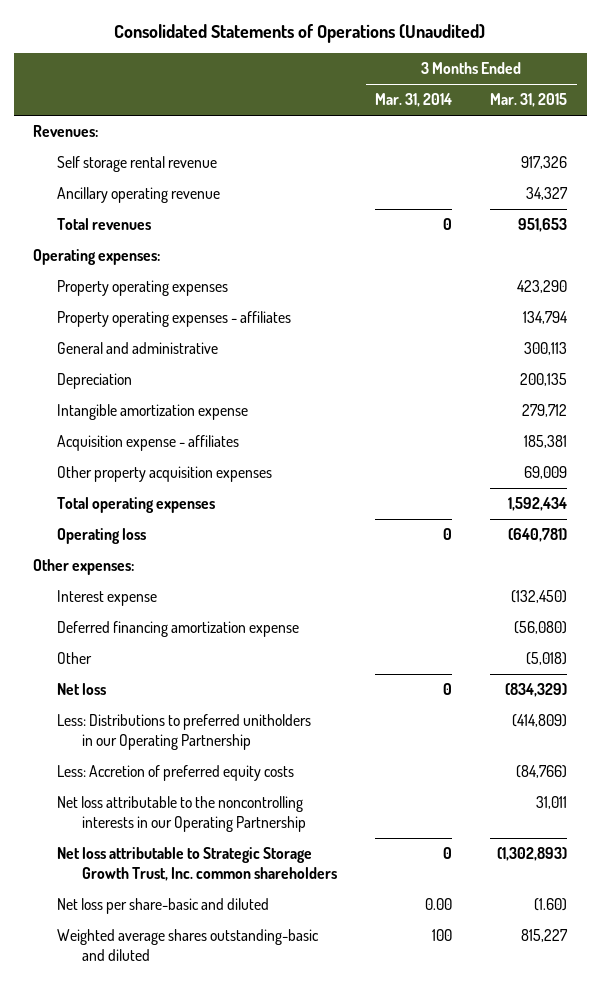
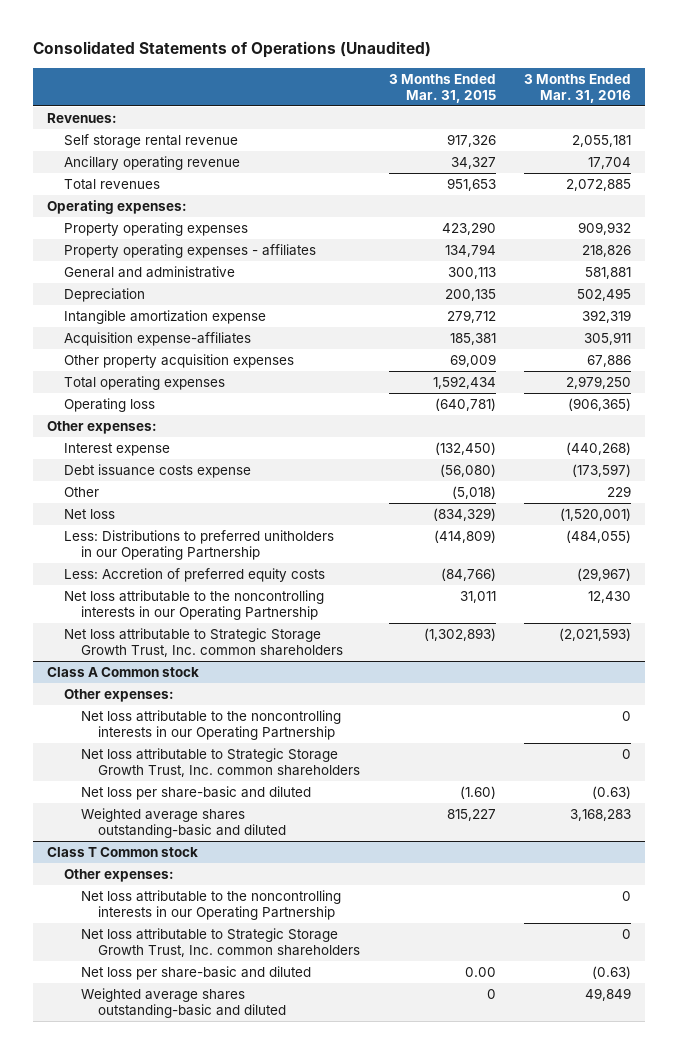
- | 3 Months Ended Mar. 31, 2014 | 3 Months Ended Mar. 31, 2015
+ | 3 Months Ended Mar. 31, 2015 | 3 Months Ended Mar. 31, 2016
- Acquisition expense - affiliates | | 185,381
+ Acquisition expense-affiliates | 185,381 | 305,911
- Deferred financing amortization expense | | (56,080)
+ Debt issuance costs expense | (56,080) | (173,597)
+ Class A Common stock
+ Other expenses:
+ Net loss attributable to the noncontrolling interests in our Operating Partnership | | 0
+ Net loss attributable to Strategic Storage Growth Trust, Inc. common shareholders | | 0
+ Class T Common stock
+ Other expenses:
+ Net loss attributable to the noncontrolling interests in our Operating Partnership | | 0
+ Net loss attributable to Strategic Storage Growth Trust, Inc. common shareholders | | 0
+ Net loss per share-basic and diluted | 0.00 | (0.63)
+ Weighted average shares outstanding-basic and diluted | 0 | 49,849

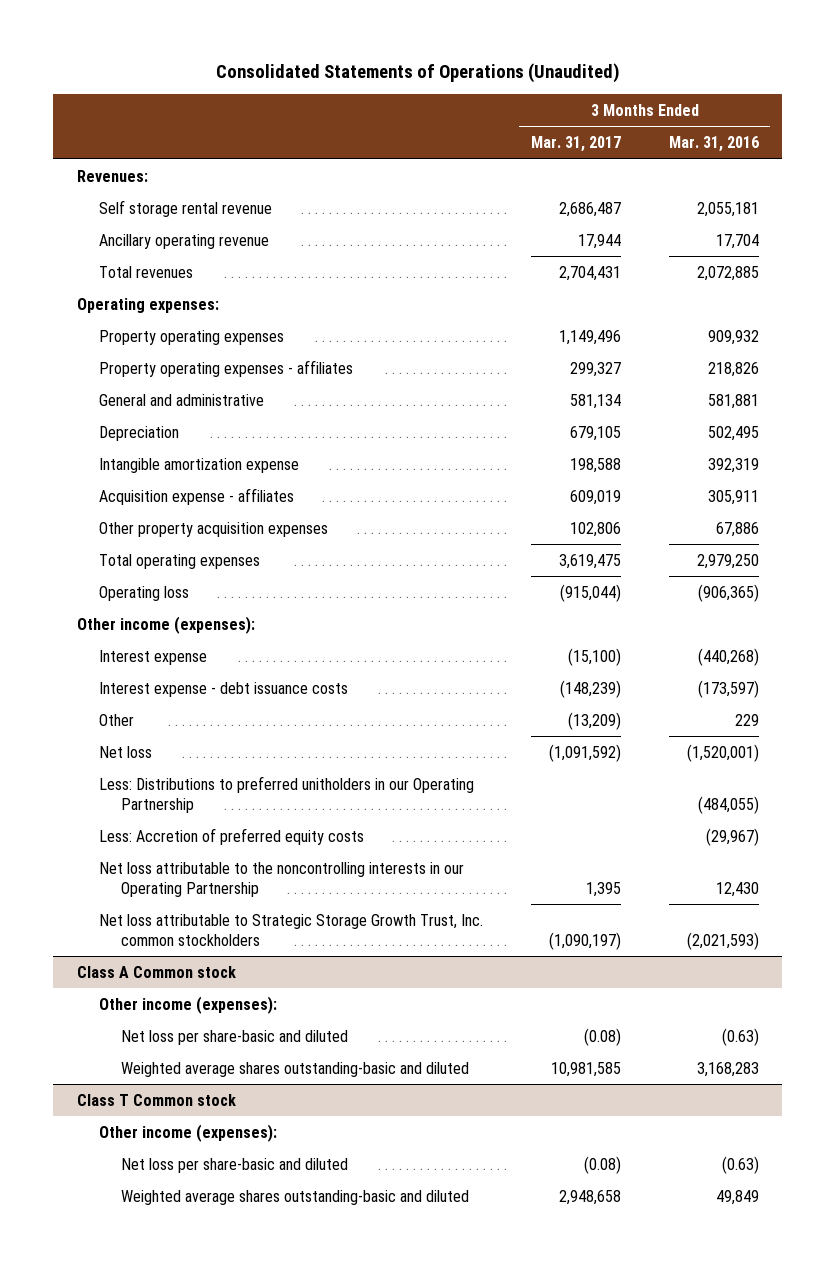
- | 3 Months Ended Mar. 31, 2015 | 3 Months Ended Mar. 31, 2016
+ | 3 Months Ended Mar. 31, 2017 | 3 Months Ended Mar. 31, 2016
- Acquisition expense-affiliates | 185,381 | 305,911
+ Acquisition expense - affiliates | 609,019 | 305,911
- Other expenses:
+ Other income (expenses):
- Debt issuance costs expense | (56,080) | (173,597)
+ Interest expense - debt issuance costs | (148,239) | (173,597)
- Net loss attributable to Strategic Storage Growth Trust, Inc. common shareholders | (1,302,893) | (2,021,593)
+ Net loss attributable to Strategic Storage Growth Trust, Inc. common stockholders | (1,090,197) | (2,021,593)
@ Class A Common stock
- Other expenses:
- Net loss attributable to the noncontrolling interests in our Operating Partnership | | 0
- Net loss attributable to Strategic Storage Growth Trust, Inc. common shareholders | | 0
+ Other income (expenses):
@ Class T Common stock
- Other expenses:
- Net loss attributable to the noncontrolling interests in our Operating Partnership | | 0
- Net loss attributable to Strategic Storage Growth Trust, Inc. common shareholders | | 0
+ Other income (expenses):

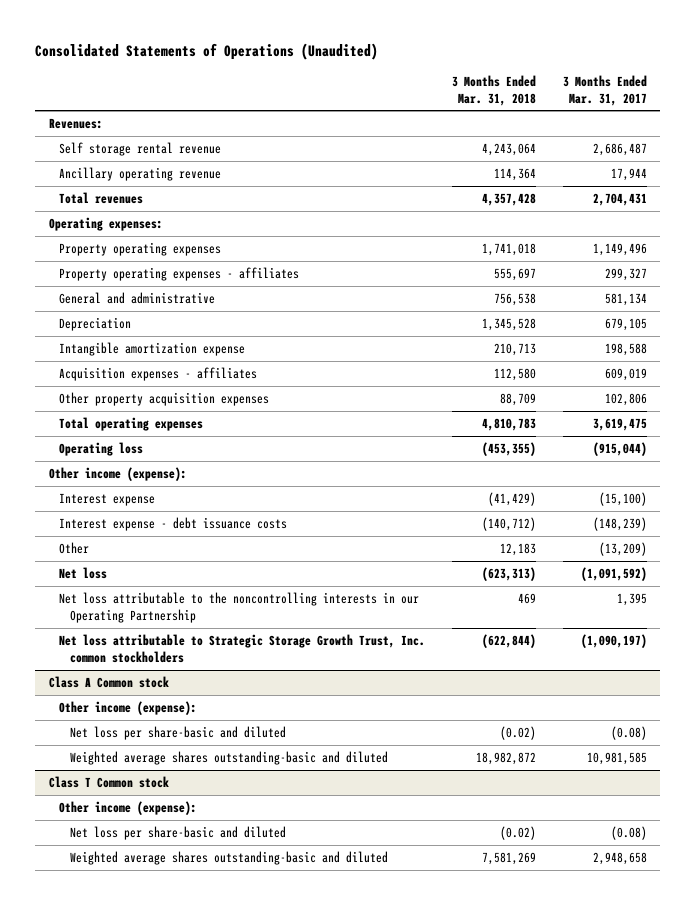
- | 3 Months Ended Mar. 31, 2017 | 3 Months Ended Mar. 31, 2016
+ | 3 Months Ended Mar. 31, 2018 | 3 Months Ended Mar. 31, 2017
- Acquisition expense - affiliates | 609,019 | 305,911
+ Acquisition expenses - affiliates | 112,580 | 609,019
- Other income (expenses):
+ Other income (expense):
- Less: Distributions to preferred unitholders in our Operating Partnership | | (484,055)
- Less: Accretion of preferred equity costs | | (29,967)
@ Class A Common stock
- Other income (expenses):
+ Other income (expense):
@ Class T Common stock
- Other income (expenses):
+ Other income (expense):

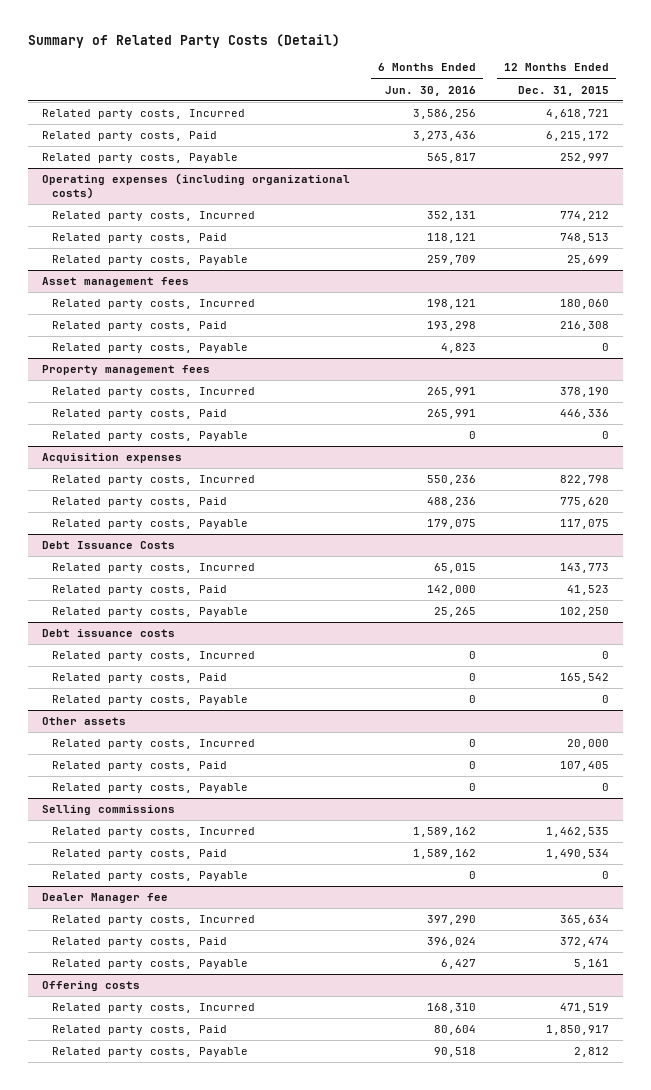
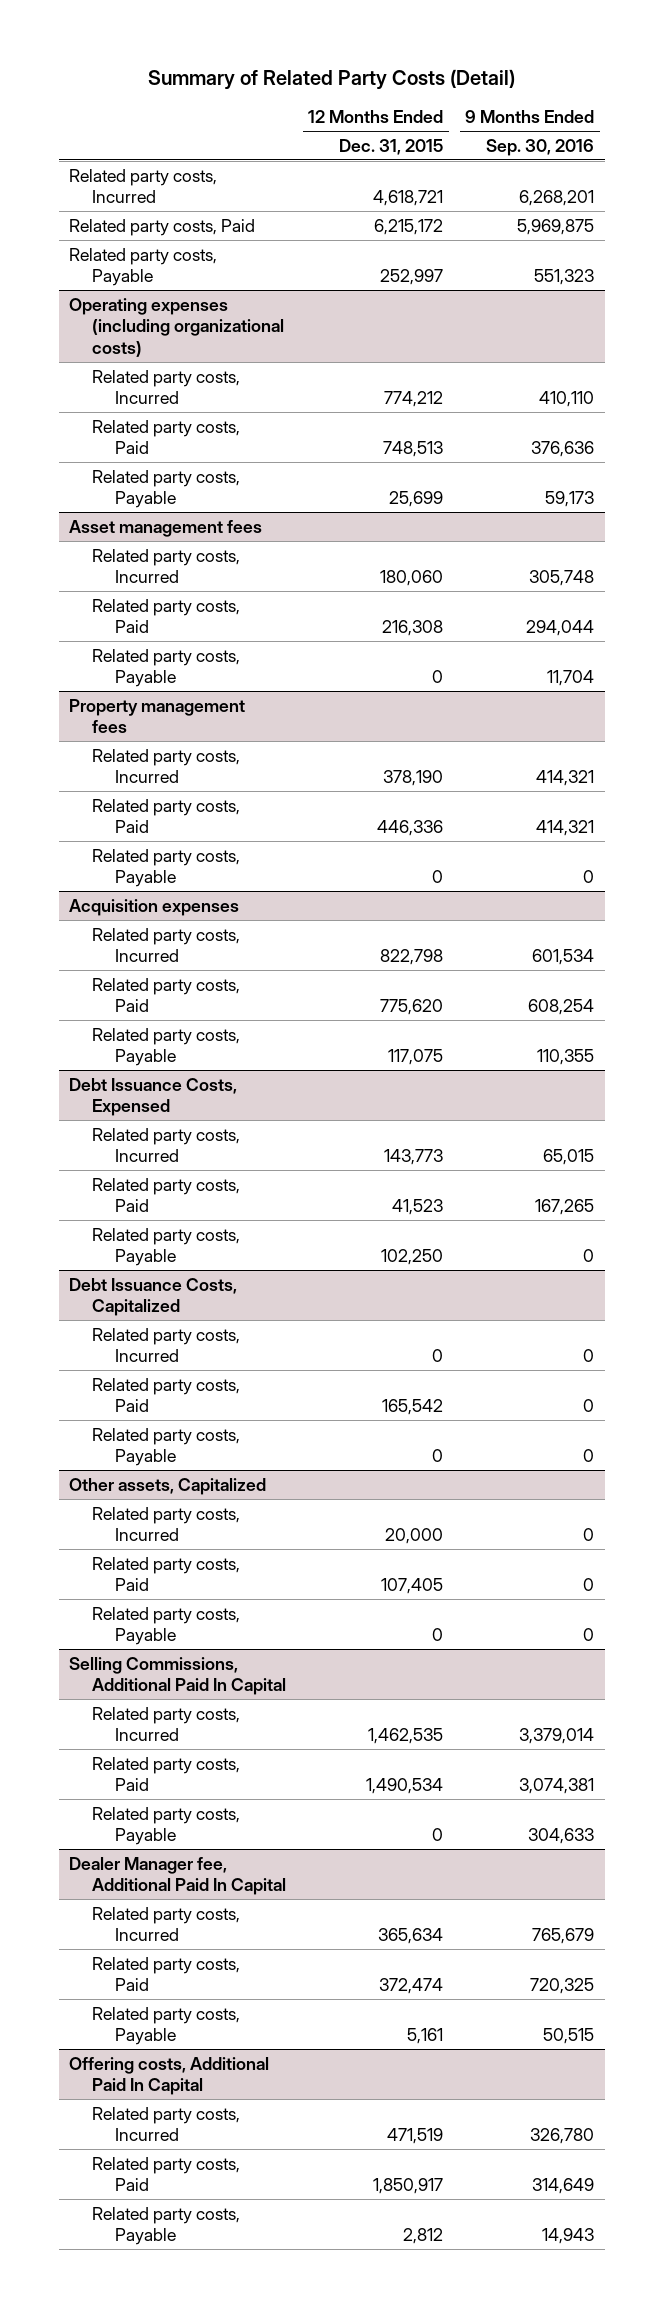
- | 6 Months Ended Jun. 30, 2016 | 12 Months Ended Dec. 31, 2015
+ | 12 Months Ended Dec. 31, 2015 | 9 Months Ended Sep. 30, 2016
- Debt Issuance Costs
+ Debt Issuance Costs, Expensed
- Debt issuance costs
+ Debt Issuance Costs, Capitalized
- Other assets
+ Other assets, Capitalized
- Selling commissions
+ Selling Commissions, Additional Paid In Capital
- Dealer Manager fee
+ Dealer Manager fee, Additional Paid In Capital
- Offering costs
+ Offering costs, Additional Paid In Capital

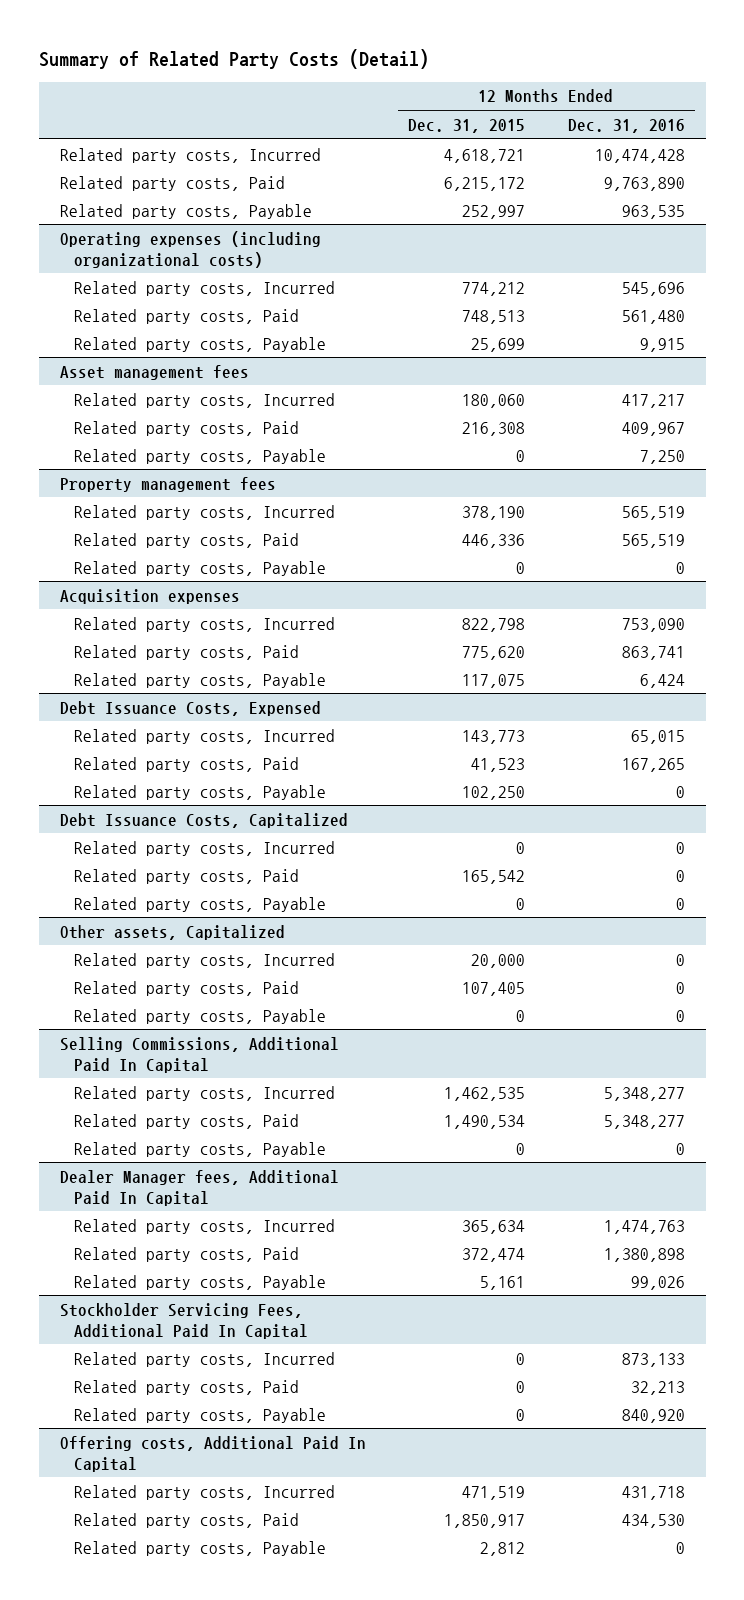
- | 12 Months Ended Dec. 31, 2015 | 9 Months Ended Sep. 30, 2016
+ | 12 Months Ended Dec. 31, 2015 | 12 Months Ended Dec. 31, 2016
- Dealer Manager fee, Additional Paid In Capital
+ Dealer Manager fees, Additional Paid In Capital
+ Stockholder Servicing Fees, Additional Paid In Capital
+ Related party costs, Incurred | 0 | 873,133
+ Related party costs, Paid | 0 | 32,213
+ Related party costs, Payable | 0 | 840,920

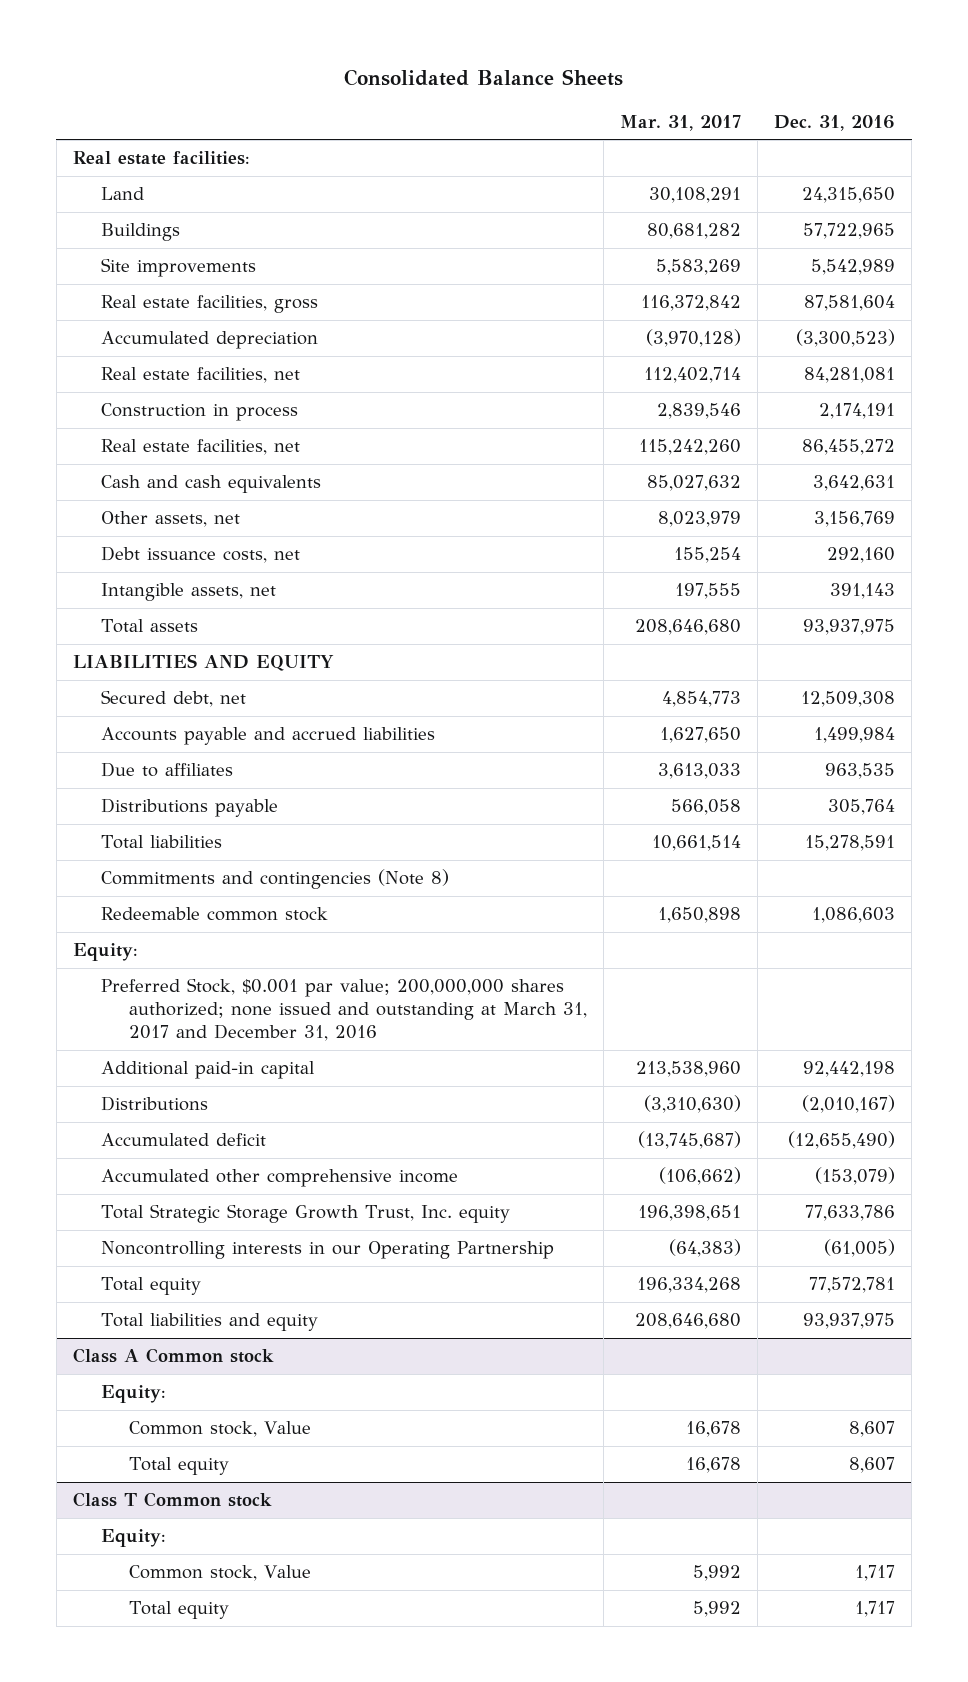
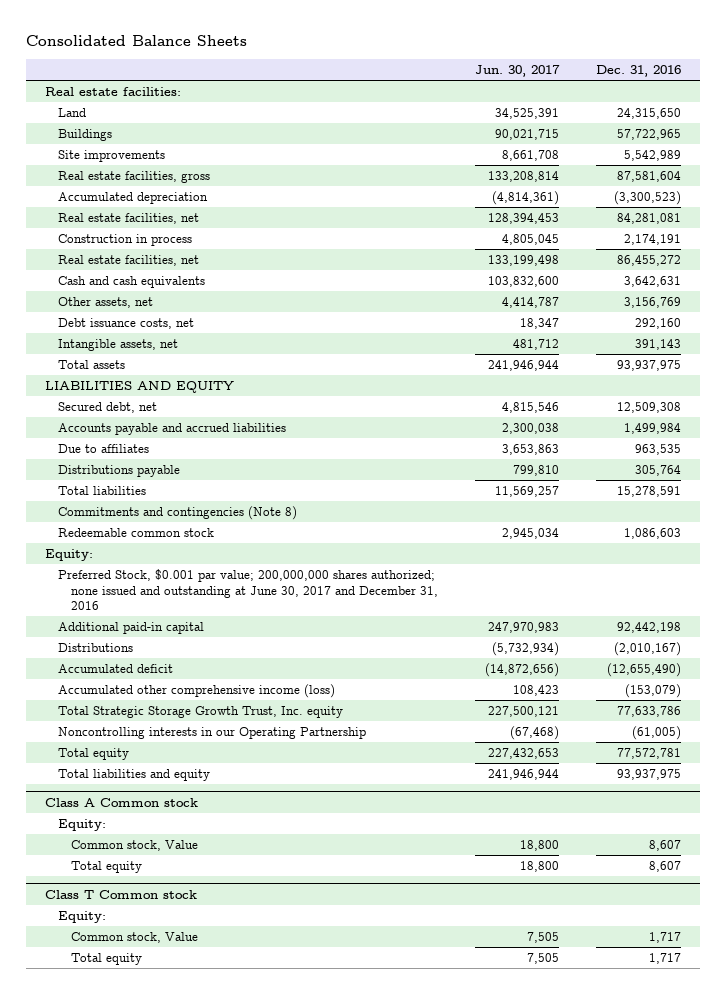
- | Mar. 31, 2017 | Dec. 31, 2016
+ | Jun. 30, 2017 | Dec. 31, 2016
- Preferred Stock, $0.001 par value; 200,000,000 shares authorized; none issued and outstanding at March 31, 2017 and December 31, 2016
+ Preferred Stock, $0.001 par value; 200,000,000 shares authorized; none issued and outstanding at June 30, 2017 and December 31, 2016
- Accumulated other comprehensive income | (106,662) | (153,079)
+ Accumulated other comprehensive income (loss) | 108,423 | (153,079)

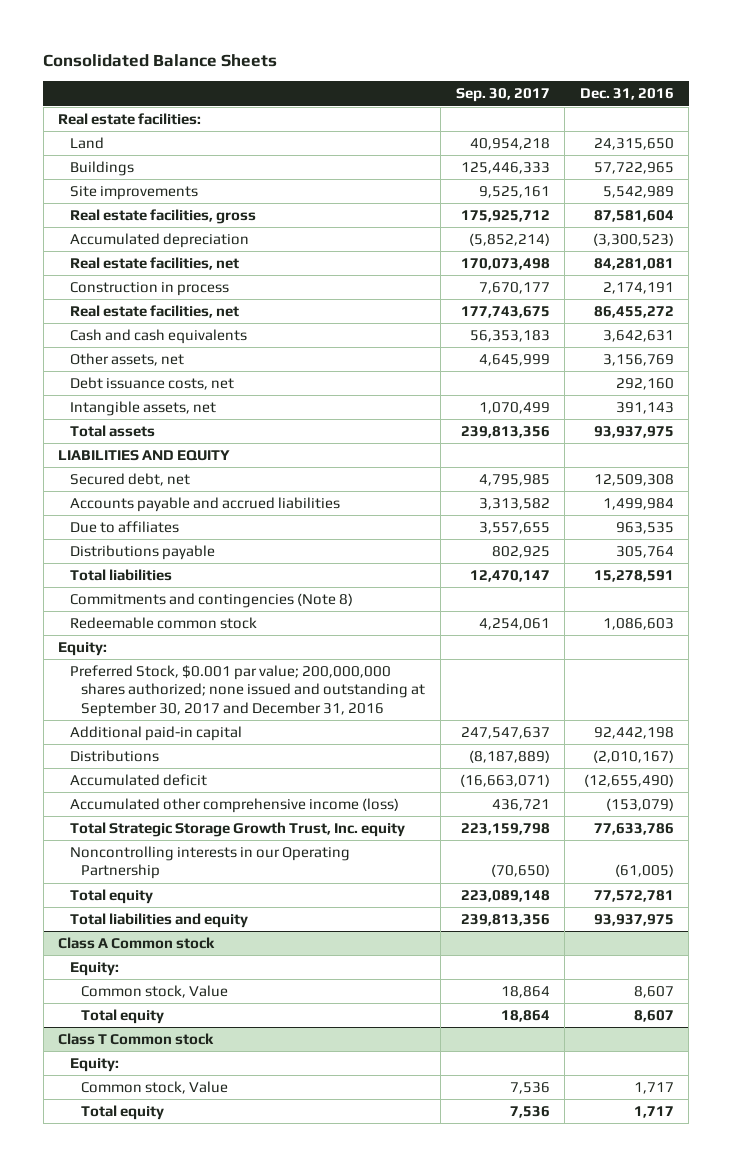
- | Jun. 30, 2017 | Dec. 31, 2016
+ | Sep. 30, 2017 | Dec. 31, 2016
- Preferred Stock, $0.001 par value; 200,000,000 shares authorized; none issued and outstanding at June 30, 2017 and December 31, 2016
+ Preferred Stock, $0.001 par value; 200,000,000 shares authorized; none issued and outstanding at September 30, 2017 and December 31, 2016

